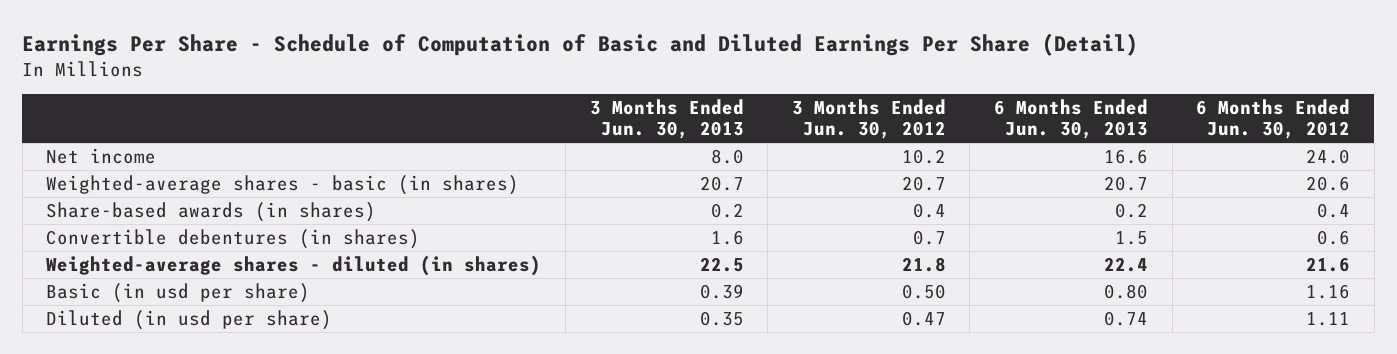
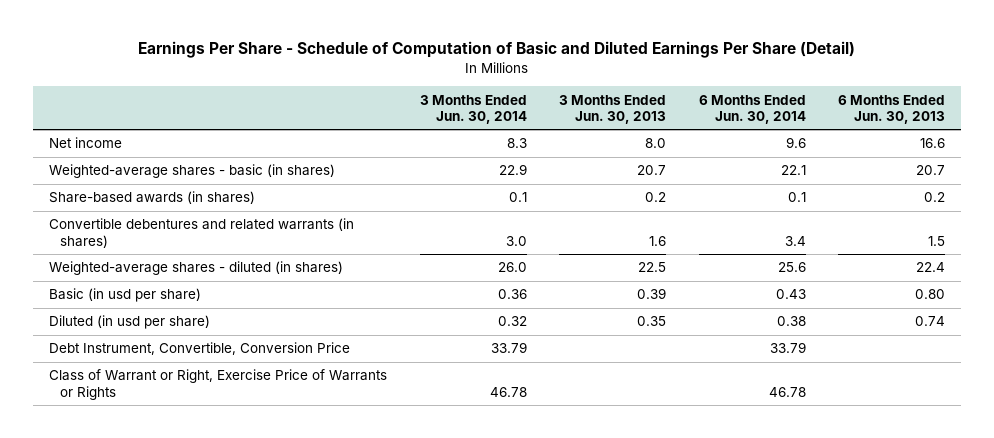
- | 3 Months Ended Jun. 30, 2013 | 3 Months Ended Jun. 30, 2012 | 6 Months Ended Jun. 30, 2013 | 6 Months Ended Jun. 30, 2012
+ | 3 Months Ended Jun. 30, 2014 | 3 Months Ended Jun. 30, 2013 | 6 Months Ended Jun. 30, 2014 | 6 Months Ended Jun. 30, 2013
- Convertible debentures (in shares) | 1.6 | 0.7 | 1.5 | 0.6
+ Convertible debentures and related warrants (in shares) | 3.0 | 1.6 | 3.4 | 1.5
+ Debt Instrument, Convertible, Conversion Price | 33.79 | | 33.79 |
+ Class of Warrant or Right, Exercise Price of Warrants or Rights | 46.78 | | 46.78 |

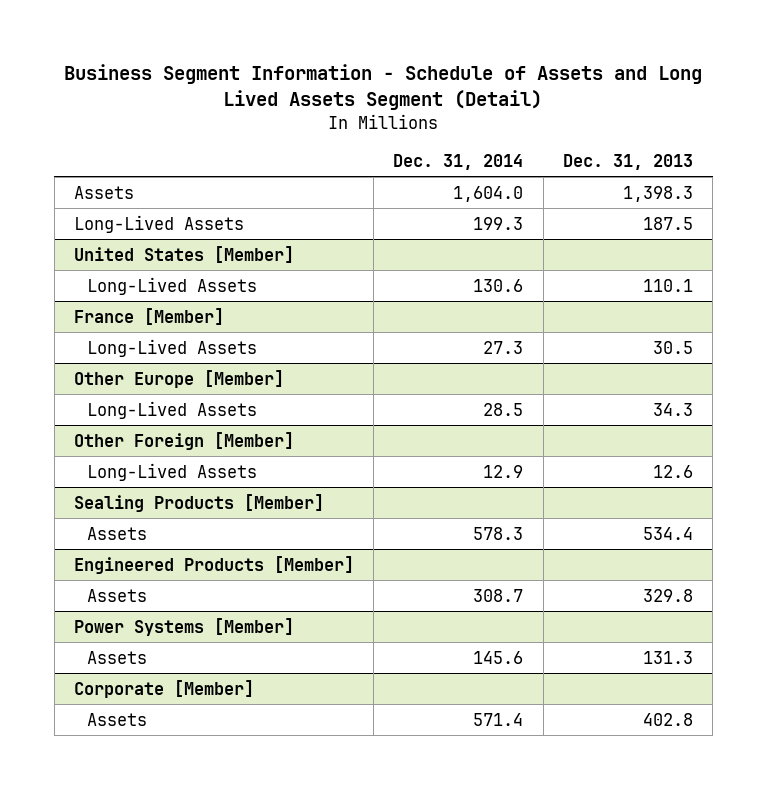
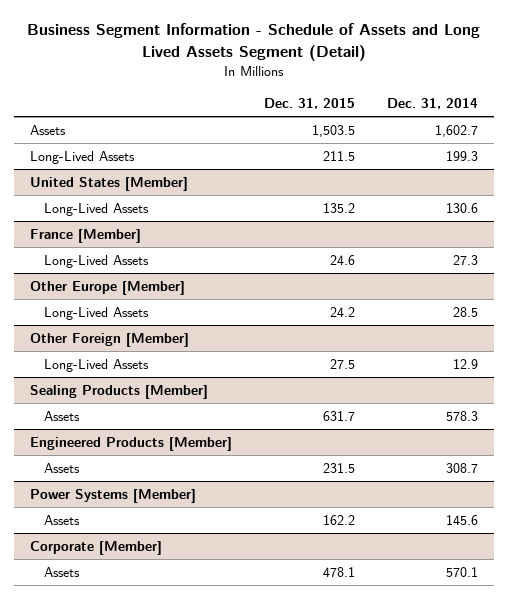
- | Dec. 31, 2014 | Dec. 31, 2013
+ | Dec. 31, 2015 | Dec. 31, 2014
- Assets | 1,604.0 | 1,398.3
+ Assets | 1,503.5 | 1,602.7
@ Corporate [Member]
- Assets | 571.4 | 402.8
+ Assets | 478.1 | 570.1

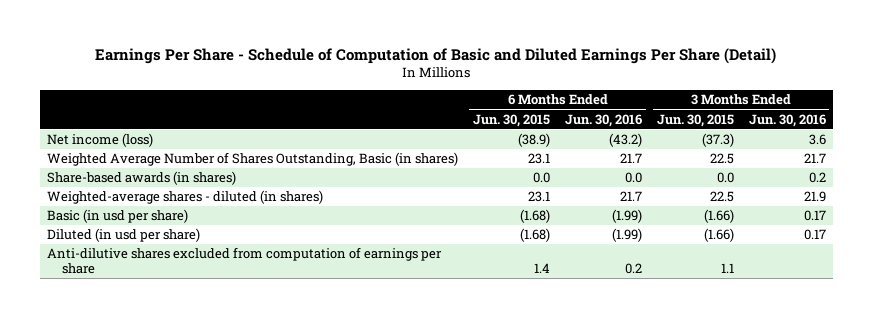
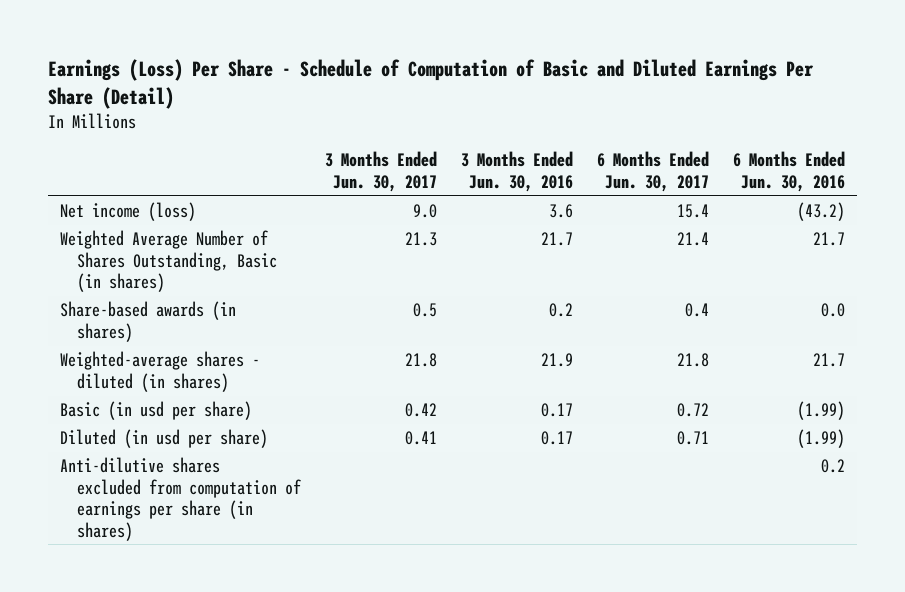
- Earnings Per Share - Schedule of Computation of Basic and Diluted Earnings Per Share (Detail)
+ Earnings (Loss) Per Share - Schedule of Computation of Basic and Diluted Earnings Per Share (Detail)
- | 6 Months Ended Jun. 30, 2015 | 6 Months Ended Jun. 30, 2016 | 3 Months Ended Jun. 30, 2015 | 3 Months Ended Jun. 30, 2016
+ | 3 Months Ended Jun. 30, 2017 | 3 Months Ended Jun. 30, 2016 | 6 Months Ended Jun. 30, 2017 | 6 Months Ended Jun. 30, 2016
- Anti-dilutive shares excluded from computation of earnings per share | 1.4 | 0.2 | 1.1 |
+ Anti-dilutive shares excluded from computation of earnings per share (in shares) | | | | 0.2

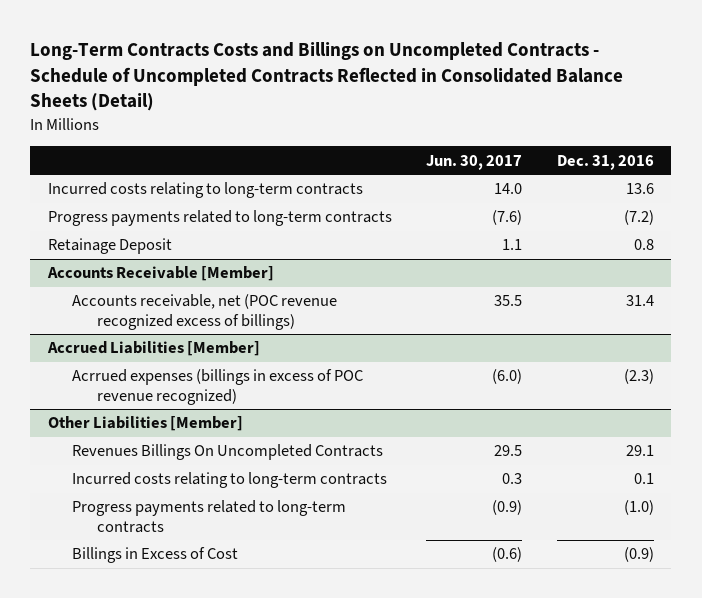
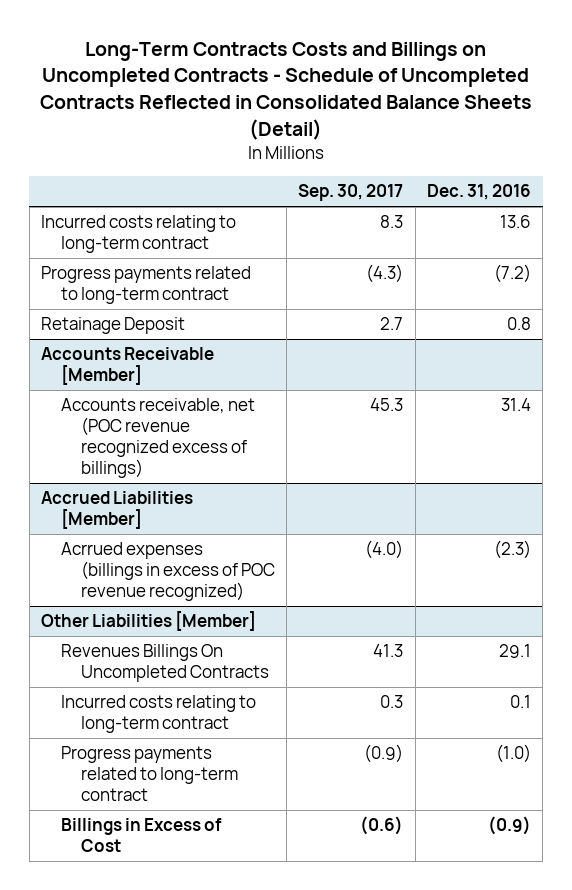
- | Jun. 30, 2017 | Dec. 31, 2016
+ | Sep. 30, 2017 | Dec. 31, 2016
- Incurred costs relating to long-term contracts | 14.0 | 13.6
- Progress payments related to long-term contracts | (7.6) | (7.2)
+ Incurred costs relating to long-term contract | 8.3 | 13.6
+ Progress payments related to long-term contract | (4.3) | (7.2)
@ Other Liabilities [Member]
- Incurred costs relating to long-term contracts | 0.3 | 0.1
- Progress payments related to long-term contracts | (0.9) | (1.0)
+ Incurred costs relating to long-term contract | 0.3 | 0.1
+ Progress payments related to long-term contract | (0.9) | (1.0)

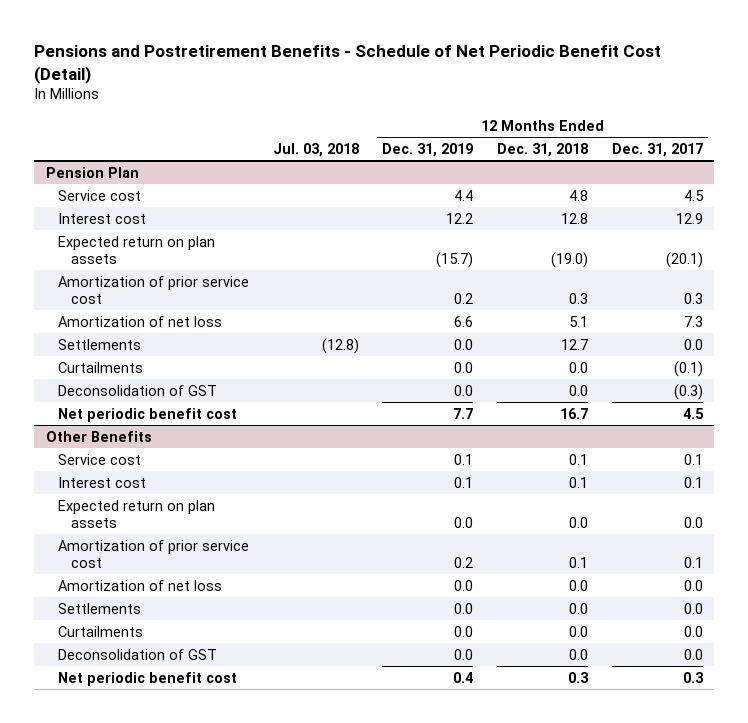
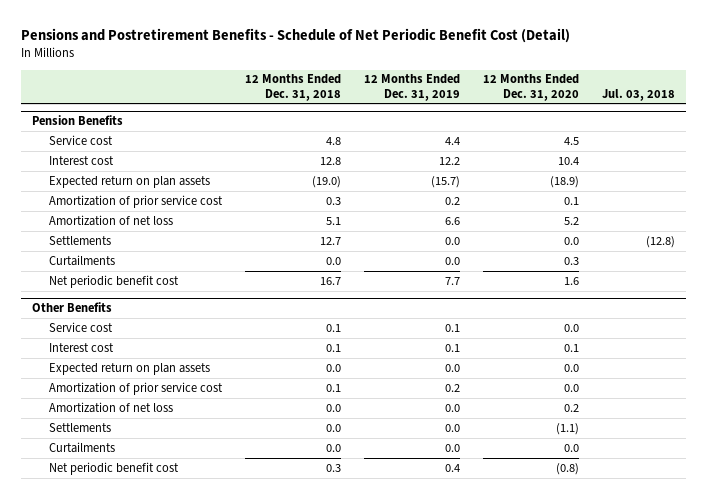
- | Jul. 03, 2018 | 12 Months Ended Dec. 31, 2019 | 12 Months Ended Dec. 31, 2018 | 12 Months Ended Dec. 31, 2017
+ | 12 Months Ended Dec. 31, 2018 | 12 Months Ended Dec. 31, 2019 | 12 Months Ended Dec. 31, 2020 | Jul. 03, 2018
- Pension Plan
+ Pension Benefits
- Deconsolidation of GST | | 0.0 | 0.0 | (0.3)
@ Other Benefits
- Deconsolidation of GST | | 0.0 | 0.0 | 0.0

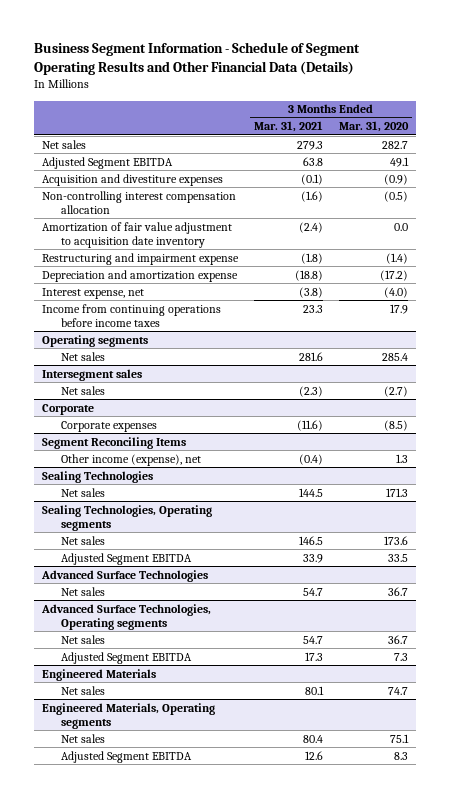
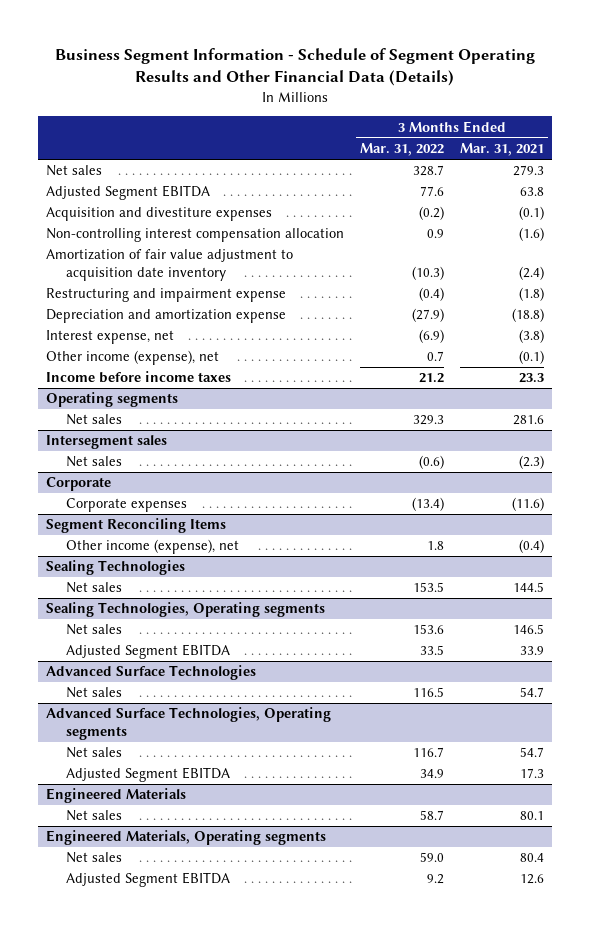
- | 3 Months Ended Mar. 31, 2021 | 3 Months Ended Mar. 31, 2020
+ | 3 Months Ended Mar. 31, 2022 | 3 Months Ended Mar. 31, 2021
- Income from continuing operations before income taxes | 23.3 | 17.9
+ Other income (expense), net | 0.7 | (0.1)
+ Income before income taxes | 21.2 | 23.3

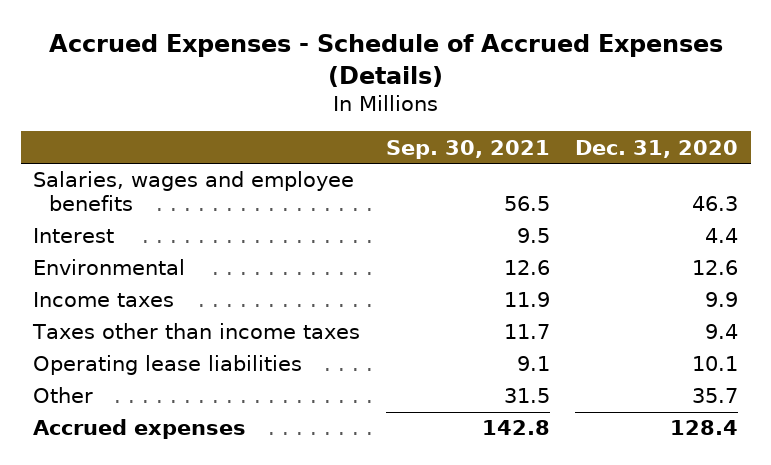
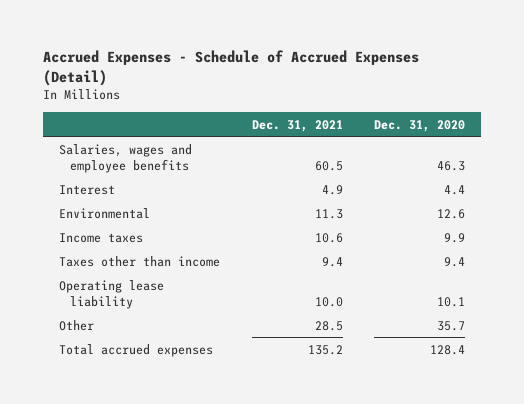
- Accrued Expenses - Schedule of Accrued Expenses (Details)
+ Accrued Expenses - Schedule of Accrued Expenses (Detail)
- | Sep. 30, 2021 | Dec. 31, 2020
+ | Dec. 31, 2021 | Dec. 31, 2020
- Taxes other than income taxes | 11.7 | 9.4
- Operating lease liabilities | 9.1 | 10.1
+ Taxes other than income | 9.4 | 9.4
+ Operating lease liability | 10.0 | 10.1
- Accrued expenses | 142.8 | 128.4
+ Total accrued expenses | 135.2 | 128.4

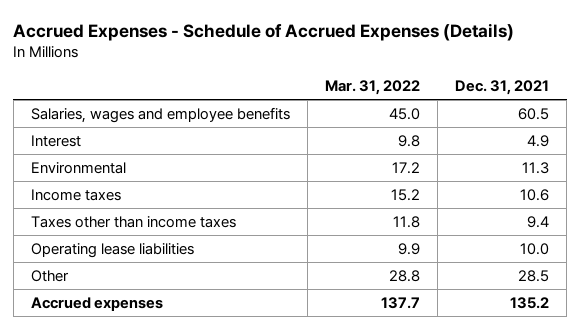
- Accrued Expenses - Schedule of Accrued Expenses (Detail)
+ Accrued Expenses - Schedule of Accrued Expenses (Details)
- | Dec. 31, 2021 | Dec. 31, 2020
+ | Mar. 31, 2022 | Dec. 31, 2021
- Taxes other than income | 9.4 | 9.4
- Operating lease liability | 10.0 | 10.1
+ Taxes other than income taxes | 11.8 | 9.4
+ Operating lease liabilities | 9.9 | 10.0
- Total accrued expenses | 135.2 | 128.4
+ Accrued expenses | 137.7 | 135.2

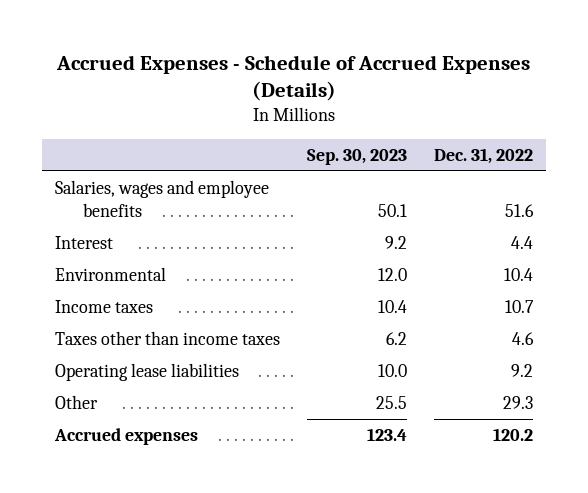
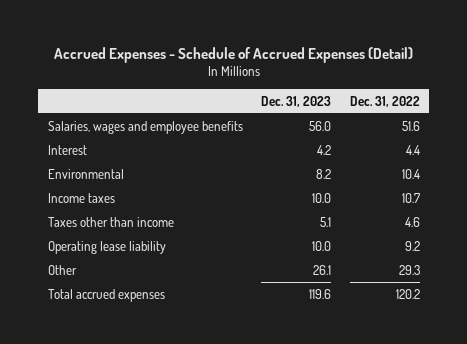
- Accrued Expenses - Schedule of Accrued Expenses (Details)
+ Accrued Expenses - Schedule of Accrued Expenses (Detail)
- | Sep. 30, 2023 | Dec. 31, 2022
+ | Dec. 31, 2023 | Dec. 31, 2022
- Taxes other than income taxes | 6.2 | 4.6
- Operating lease liabilities | 10.0 | 9.2
+ Taxes other than income | 5.1 | 4.6
+ Operating lease liability | 10.0 | 9.2
- Accrued expenses | 123.4 | 120.2
+ Total accrued expenses | 119.6 | 120.2

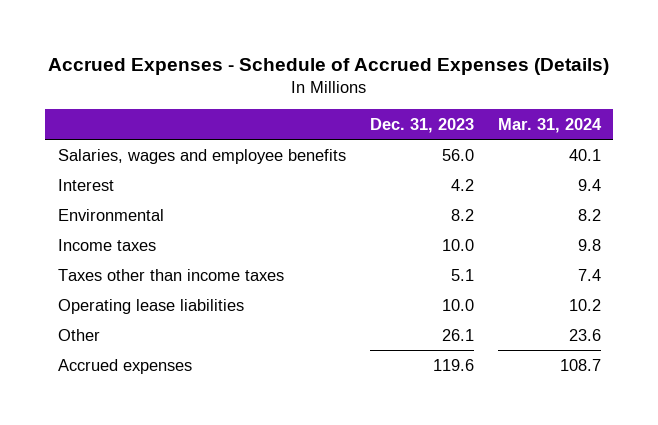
- Accrued Expenses - Schedule of Accrued Expenses (Detail)
+ Accrued Expenses - Schedule of Accrued Expenses (Details)
- | Dec. 31, 2023 | Dec. 31, 2022
+ | Dec. 31, 2023 | Mar. 31, 2024
- Taxes other than income | 5.1 | 4.6
- Operating lease liability | 10.0 | 9.2
+ Taxes other than income taxes | 5.1 | 7.4
+ Operating lease liabilities | 10.0 | 10.2
- Total accrued expenses | 119.6 | 120.2
+ Accrued expenses | 119.6 | 108.7

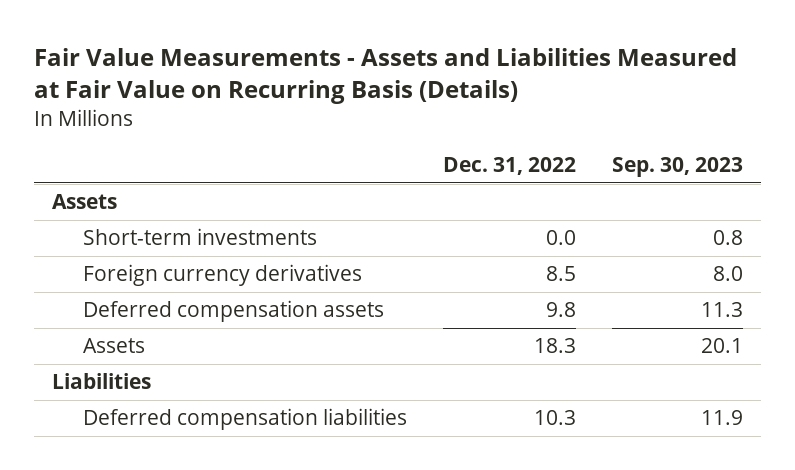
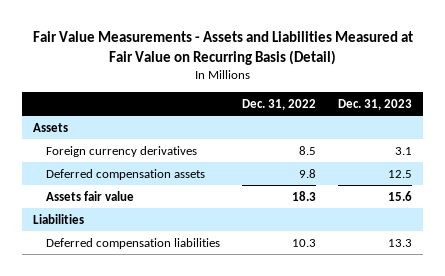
- Fair Value Measurements - Assets and Liabilities Measured at Fair Value on Recurring Basis (Details)
+ Fair Value Measurements - Assets and Liabilities Measured at Fair Value on Recurring Basis (Detail)
- | Dec. 31, 2022 | Sep. 30, 2023
+ | Dec. 31, 2022 | Dec. 31, 2023
- Short-term investments | 0.0 | 0.8
- Assets | 18.3 | 20.1
+ Assets fair value | 18.3 | 15.6

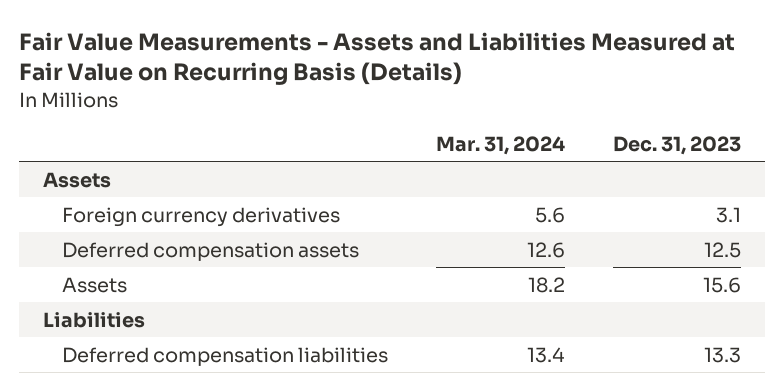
- Fair Value Measurements - Assets and Liabilities Measured at Fair Value on Recurring Basis (Detail)
+ Fair Value Measurements - Assets and Liabilities Measured at Fair Value on Recurring Basis (Details)
- | Dec. 31, 2022 | Dec. 31, 2023
+ | Mar. 31, 2024 | Dec. 31, 2023
- Assets fair value | 18.3 | 15.6
+ Assets | 18.2 | 15.6

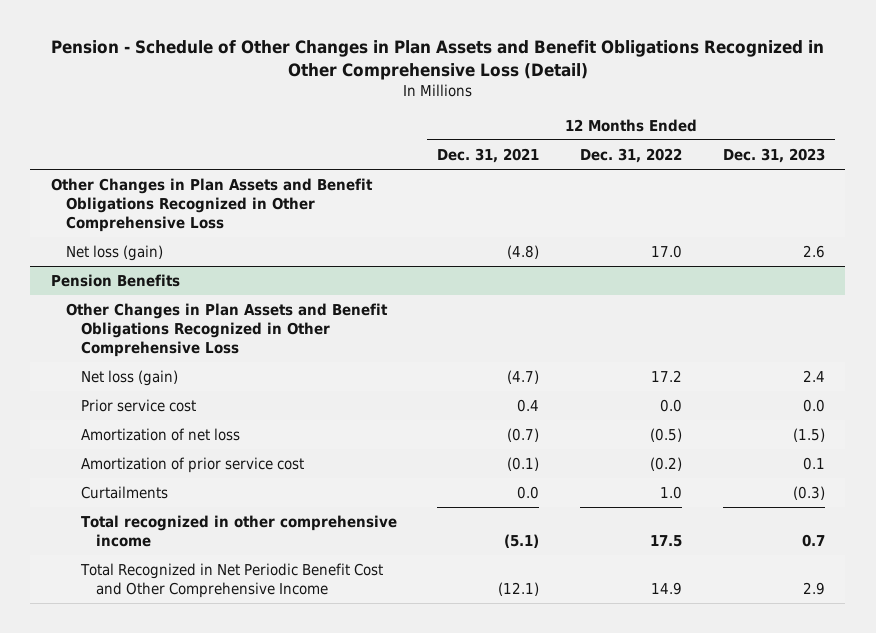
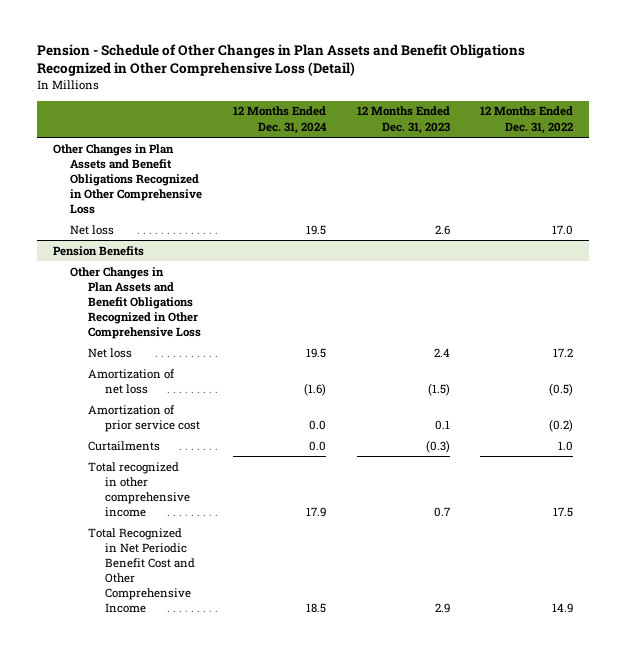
- | 12 Months Ended Dec. 31, 2021 | 12 Months Ended Dec. 31, 2022 | 12 Months Ended Dec. 31, 2023
+ | 12 Months Ended Dec. 31, 2024 | 12 Months Ended Dec. 31, 2023 | 12 Months Ended Dec. 31, 2022
- Net loss (gain) | (4.8) | 17.0 | 2.6
+ Net loss | 19.5 | 2.6 | 17.0
@ Pension Benefits
- Net loss (gain) | (4.7) | 17.2 | 2.4
- Prior service cost | 0.4 | 0.0 | 0.0
+ Net loss | 19.5 | 2.4 | 17.2

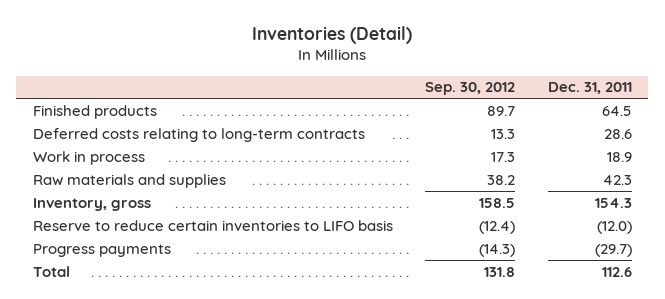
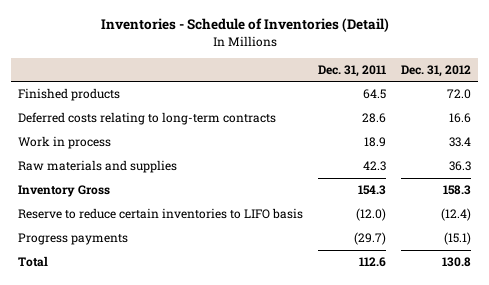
- Inventories (Detail)
+ Inventories - Schedule of Inventories (Detail)
- | Sep. 30, 2012 | Dec. 31, 2011
+ | Dec. 31, 2011 | Dec. 31, 2012
- Inventory, gross | 158.5 | 154.3
+ Inventory Gross | 154.3 | 158.3

